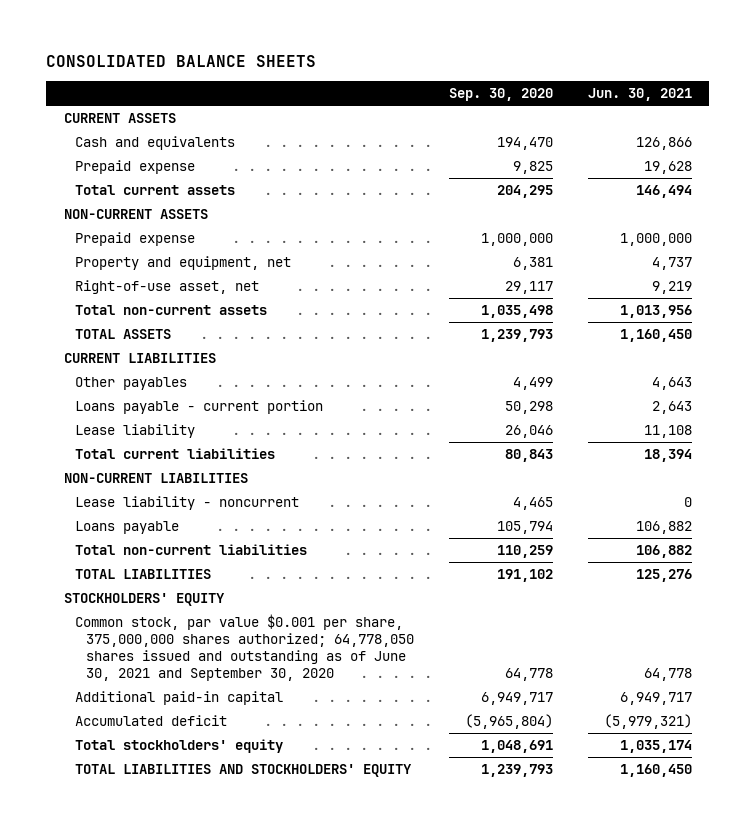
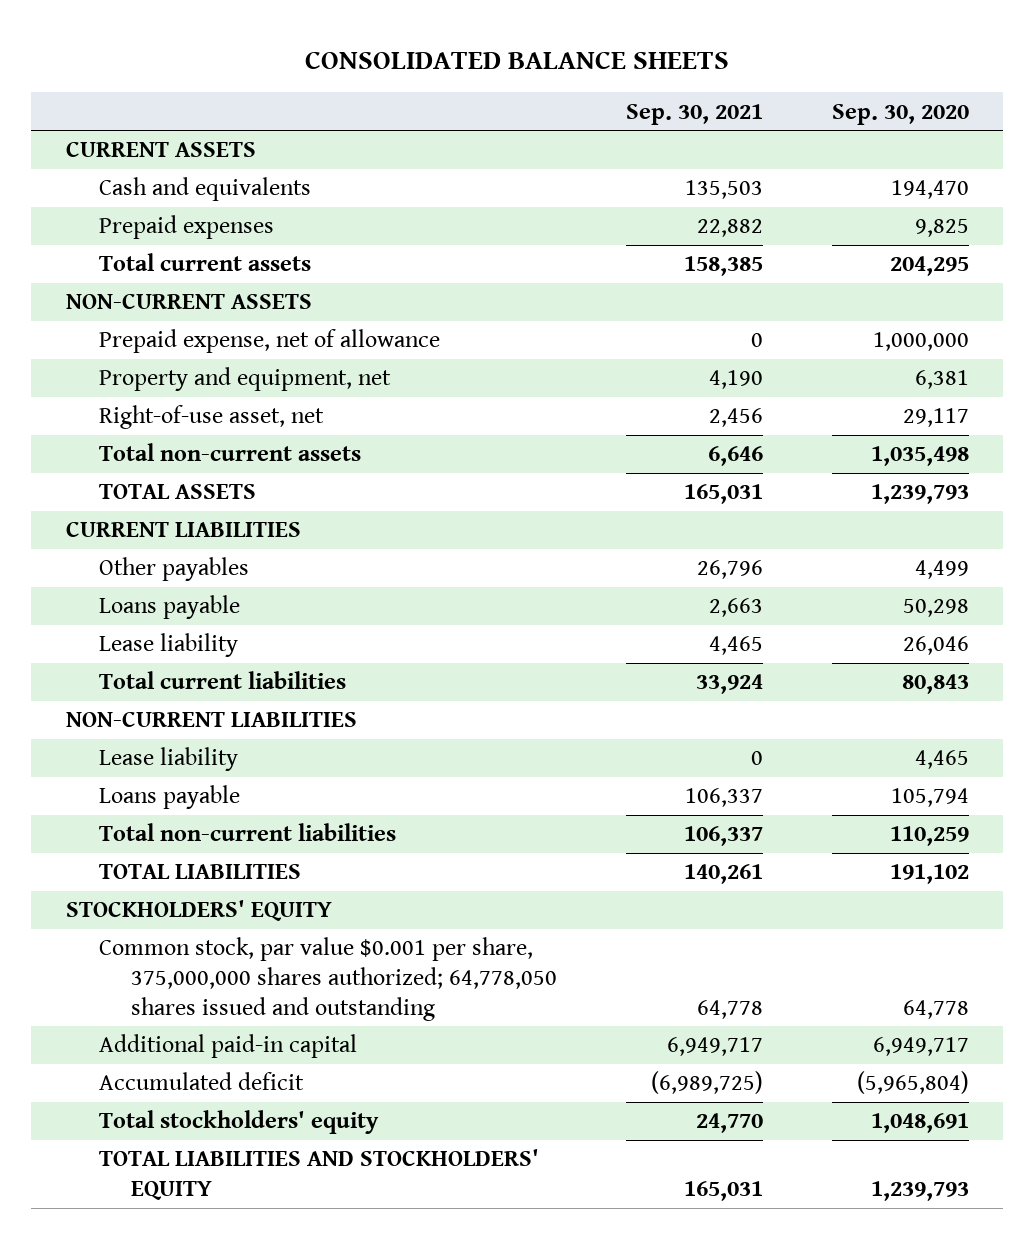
- | Sep. 30, 2020 | Jun. 30, 2021
+ | Sep. 30, 2021 | Sep. 30, 2020
- Prepaid expense | 9,825 | 19,628
+ Prepaid expenses | 22,882 | 9,825
- Prepaid expense | 1,000,000 | 1,000,000
+ Prepaid expense, net of allowance | 0 | 1,000,000
- Loans payable - current portion | 50,298 | 2,643
+ Loans payable | 2,663 | 50,298
- Lease liability - noncurrent | 4,465 | 0
+ Lease liability | 0 | 4,465
- Common stock, par value $0.001 per share, 375,000,000 shares authorized; 64,778,050 shares issued and outstanding as of June 30, 2021 and September 30, 2020 | 64,778 | 64,778
+ Common stock, par value $0.001 per share, 375,000,000 shares authorized; 64,778,050 shares issued and outstanding | 64,778 | 64,778

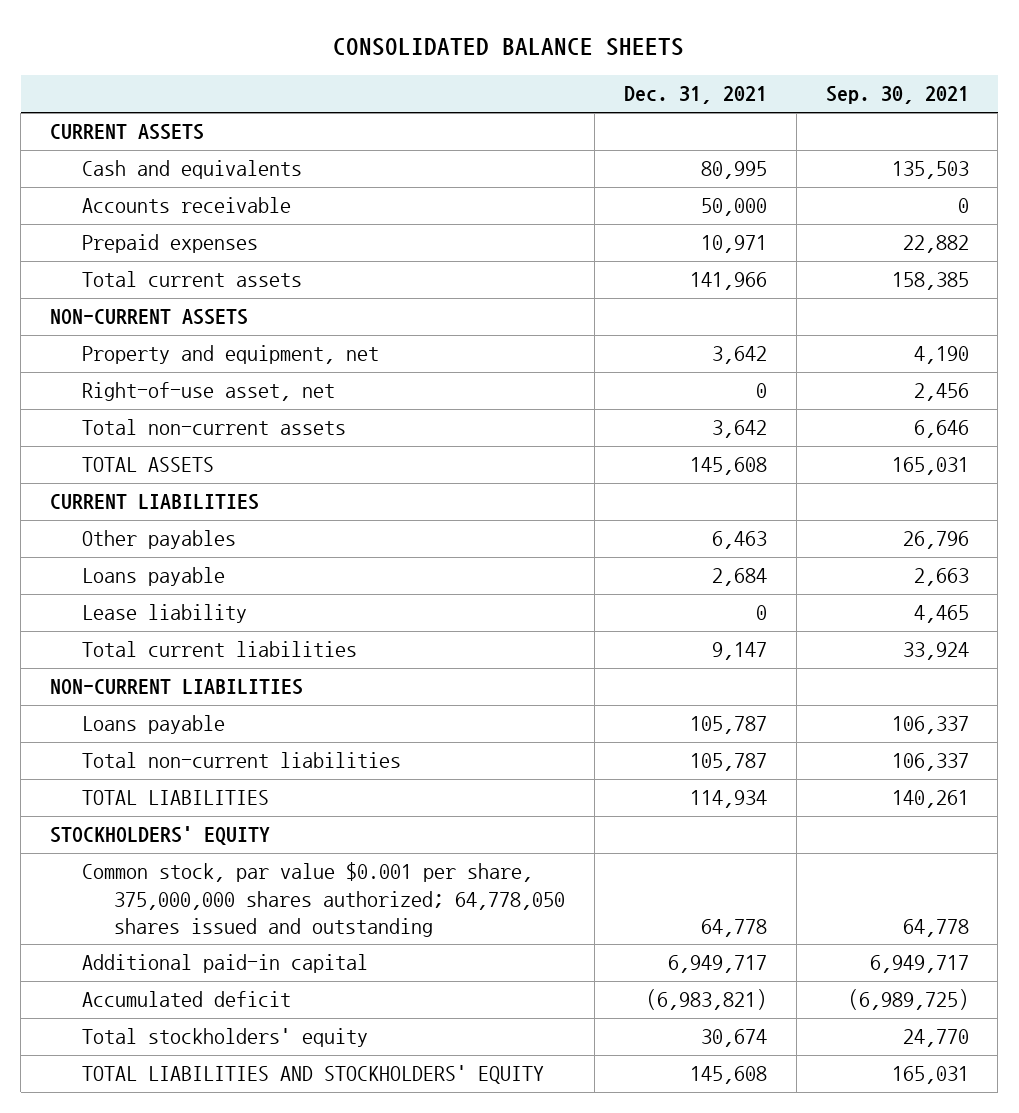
- | Sep. 30, 2021 | Sep. 30, 2020
+ | Dec. 31, 2021 | Sep. 30, 2021
+ Accounts receivable | 50,000 | 0
- Prepaid expense, net of allowance | 0 | 1,000,000
- Lease liability | 0 | 4,465

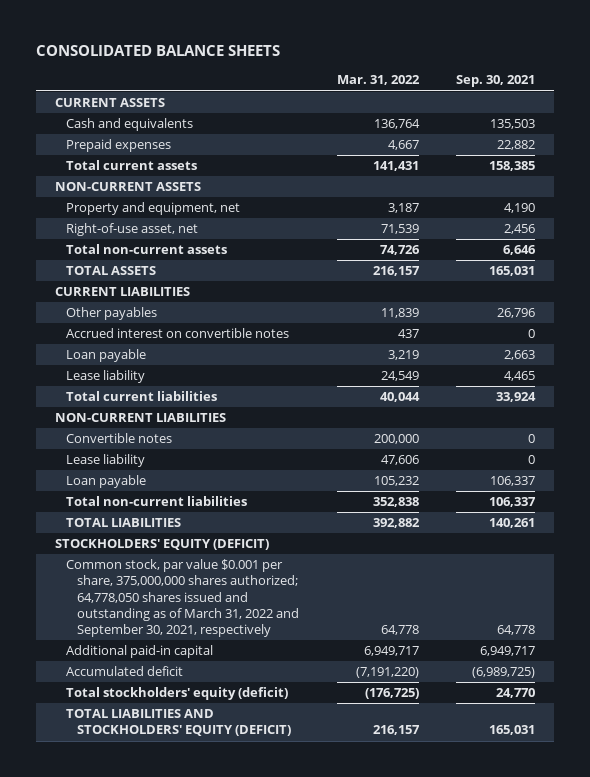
- | Dec. 31, 2021 | Sep. 30, 2021
+ | Mar. 31, 2022 | Sep. 30, 2021
- Accounts receivable | 50,000 | 0
- Loans payable | 2,684 | 2,663
+ Accrued interest on convertible notes | 437 | 0
+ Loan payable | 3,219 | 2,663
- Loans payable | 105,787 | 106,337
+ Convertible notes | 200,000 | 0
+ Lease liability | 47,606 | 0
+ Loan payable | 105,232 | 106,337
- STOCKHOLDERS' EQUITY
- Common stock, par value $0.001 per share, 375,000,000 shares authorized; 64,778,050 shares issued and outstanding | 64,778 | 64,778
+ STOCKHOLDERS' EQUITY (DEFICIT)
+ Common stock, par value $0.001 per share, 375,000,000 shares authorized; 64,778,050 shares issued and outstanding as of March 31, 2022 and September 30, 2021, respectively | 64,778 | 64,778
- Total stockholders' equity | 30,674 | 24,770
- TOTAL LIABILITIES AND STOCKHOLDERS' EQUITY | 145,608 | 165,031
+ Total stockholders' equity (deficit) | (176,725) | 24,770
+ TOTAL LIABILITIES AND STOCKHOLDERS' EQUITY (DEFICIT) | 216,157 | 165,031

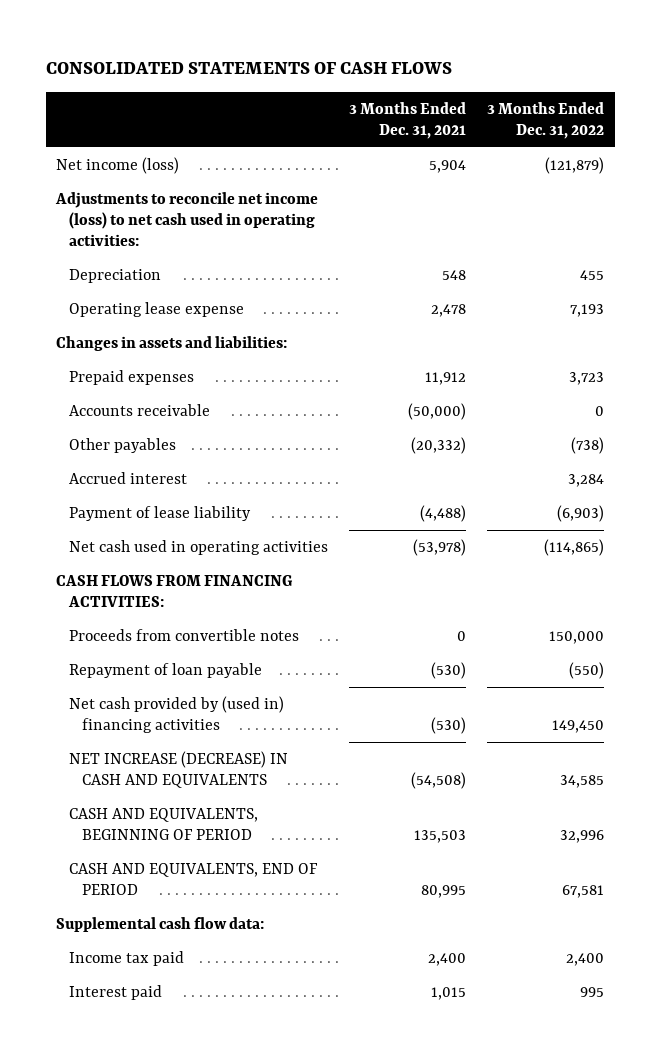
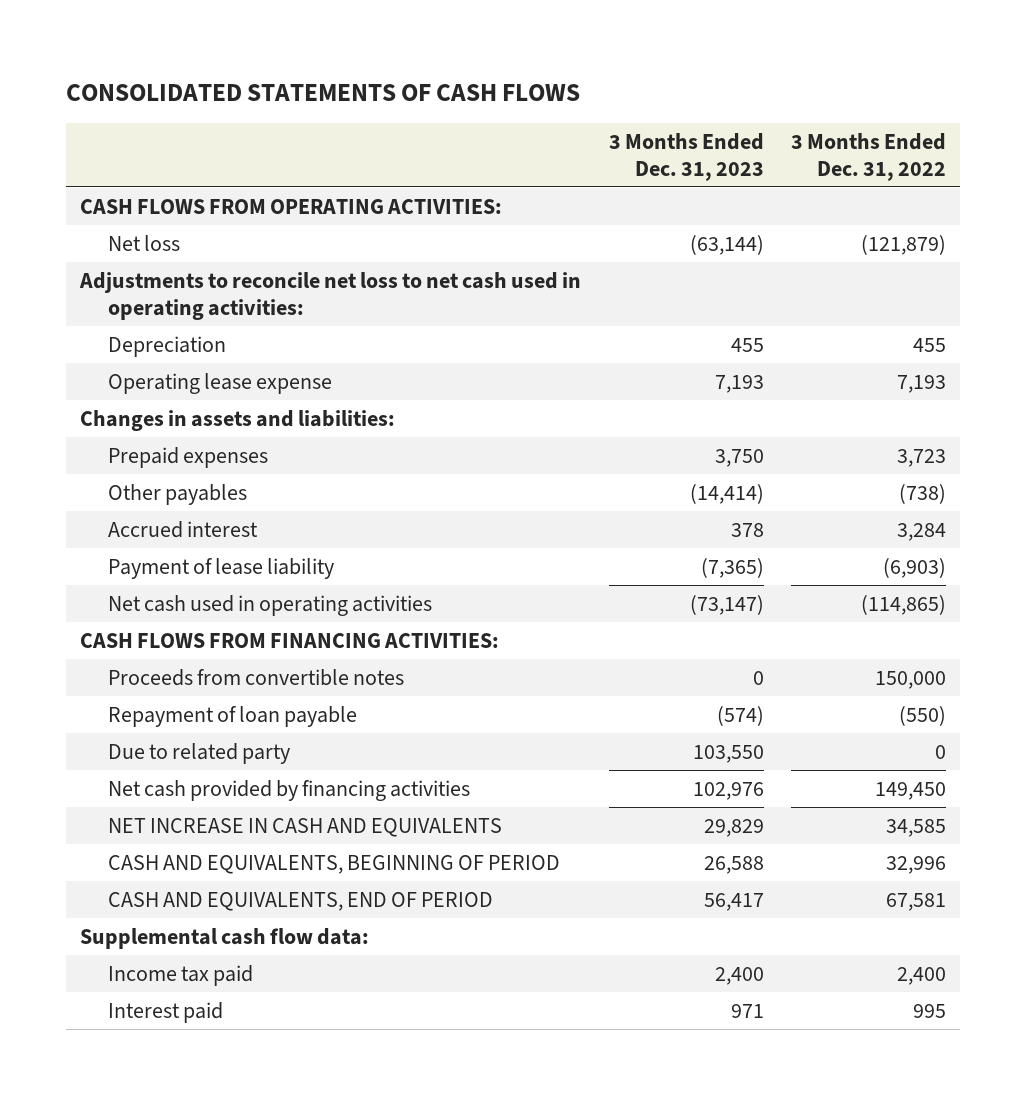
- | 3 Months Ended Dec. 31, 2021 | 3 Months Ended Dec. 31, 2022
+ | 3 Months Ended Dec. 31, 2023 | 3 Months Ended Dec. 31, 2022
- Net income (loss) | 5,904 | (121,879)
- Adjustments to reconcile net income (loss) to net cash used in operating activities:
+ CASH FLOWS FROM OPERATING ACTIVITIES:
+ Net loss | (63,144) | (121,879)
+ Adjustments to reconcile net loss to net cash used in operating activities:
- Accounts receivable | (50,000) | 0
- Net cash provided by (used in) financing activities | (530) | 149,450
- NET INCREASE (DECREASE) IN CASH AND EQUIVALENTS | (54,508) | 34,585
+ Due to related party | 103,550 | 0
+ Net cash provided by financing activities | 102,976 | 149,450
+ NET INCREASE IN CASH AND EQUIVALENTS | 29,829 | 34,585

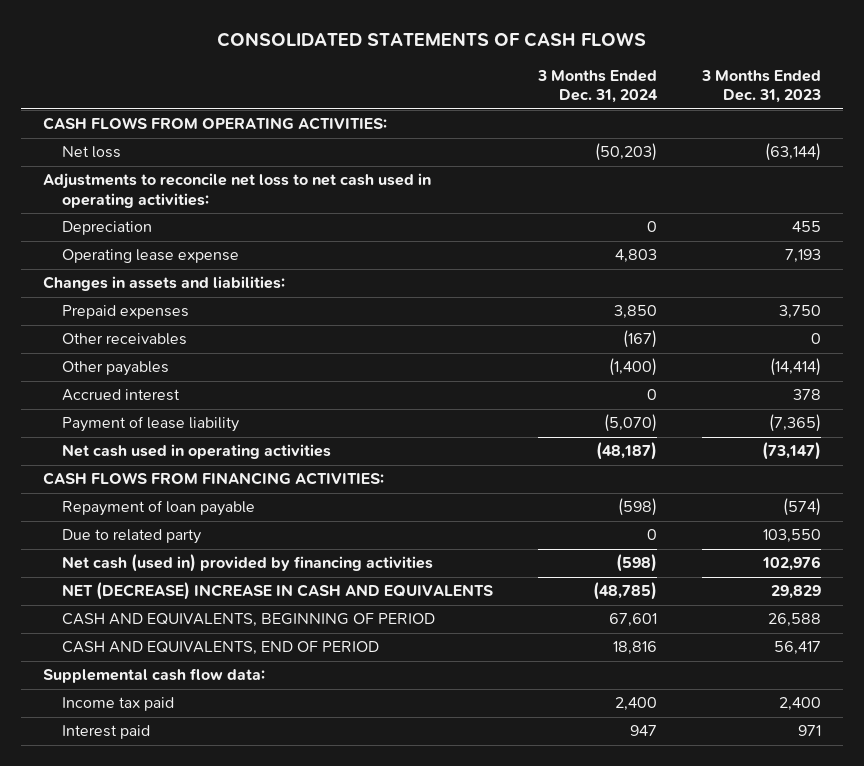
- | 3 Months Ended Dec. 31, 2023 | 3 Months Ended Dec. 31, 2022
+ | 3 Months Ended Dec. 31, 2024 | 3 Months Ended Dec. 31, 2023
+ Other receivables | (167) | 0
- Proceeds from convertible notes | 0 | 150,000
- Net cash provided by financing activities | 102,976 | 149,450
- NET INCREASE IN CASH AND EQUIVALENTS | 29,829 | 34,585
+ Net cash (used in) provided by financing activities | (598) | 102,976
+ NET (DECREASE) INCREASE IN CASH AND EQUIVALENTS | (48,785) | 29,829

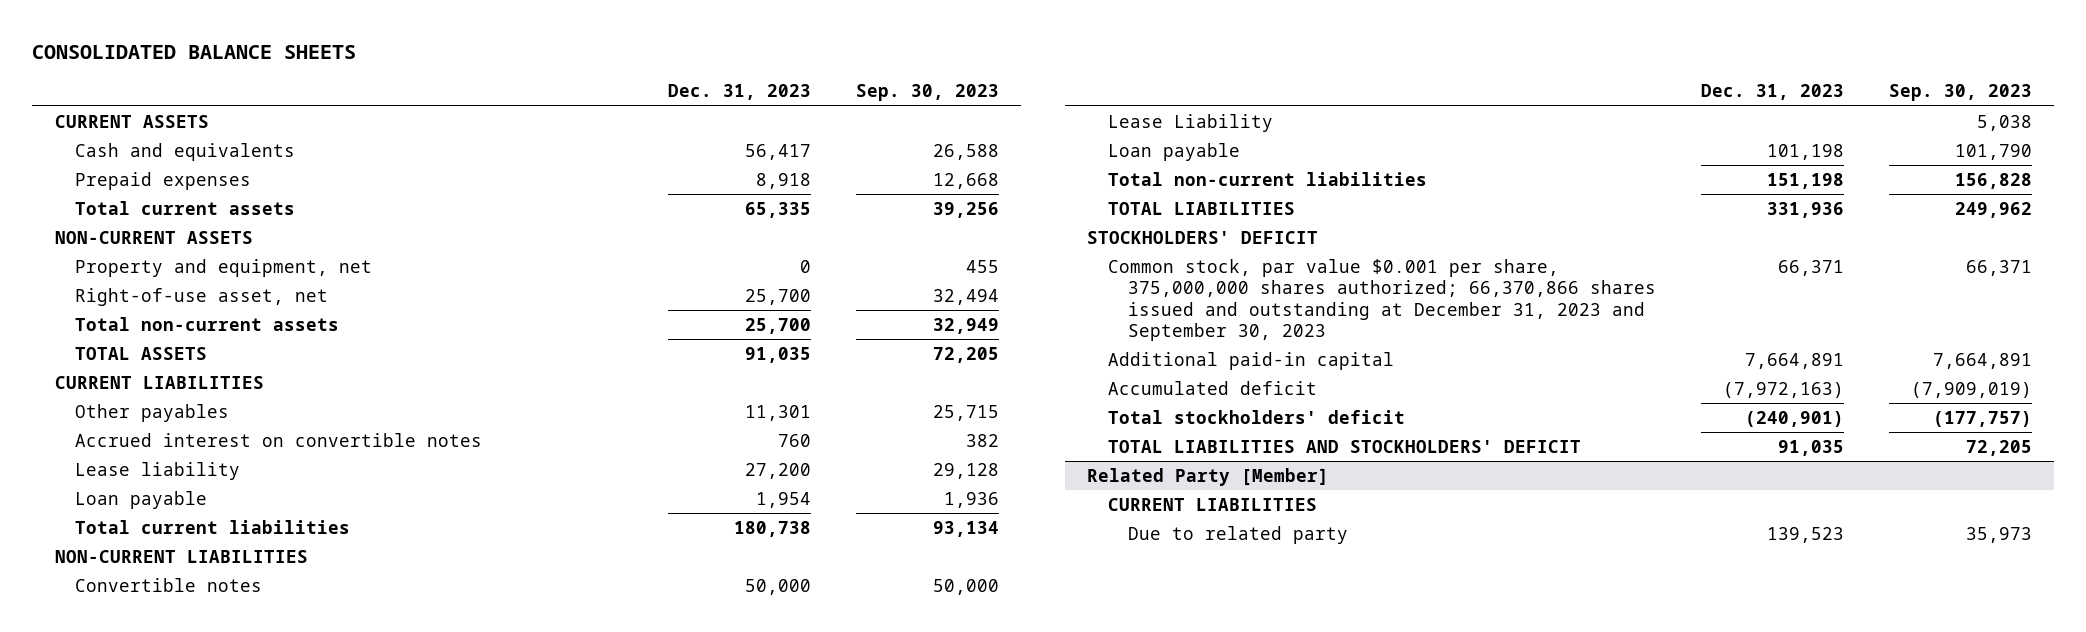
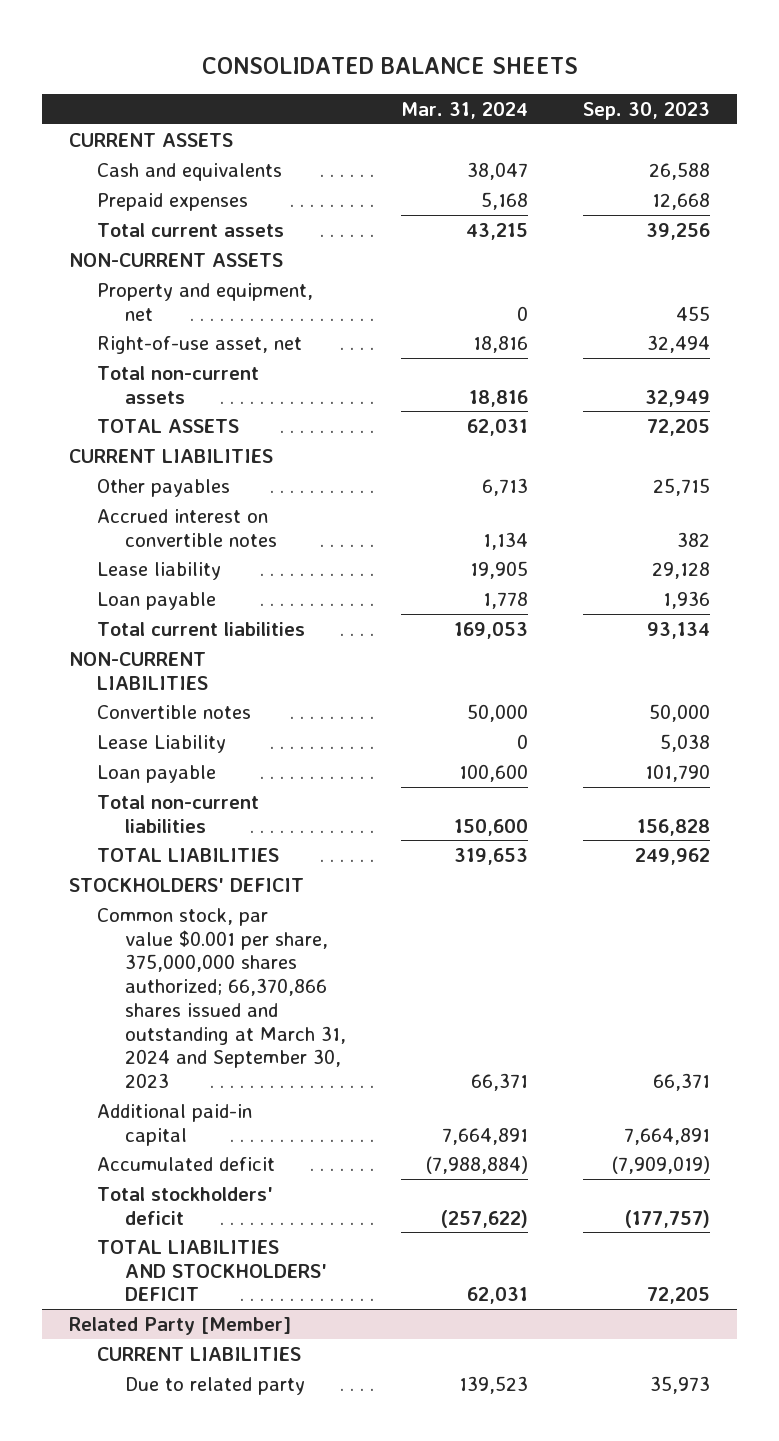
- | Dec. 31, 2023 | Sep. 30, 2023
+ | Mar. 31, 2024 | Sep. 30, 2023
- Common stock, par value $0.001 per share, 375,000,000 shares authorized; 66,370,866 shares issued and outstanding at December 31, 2023 and September 30, 2023 | 66,371 | 66,371
+ Common stock, par value $0.001 per share, 375,000,000 shares authorized; 66,370,866 shares issued and outstanding at March 31, 2024 and September 30, 2023 | 66,371 | 66,371

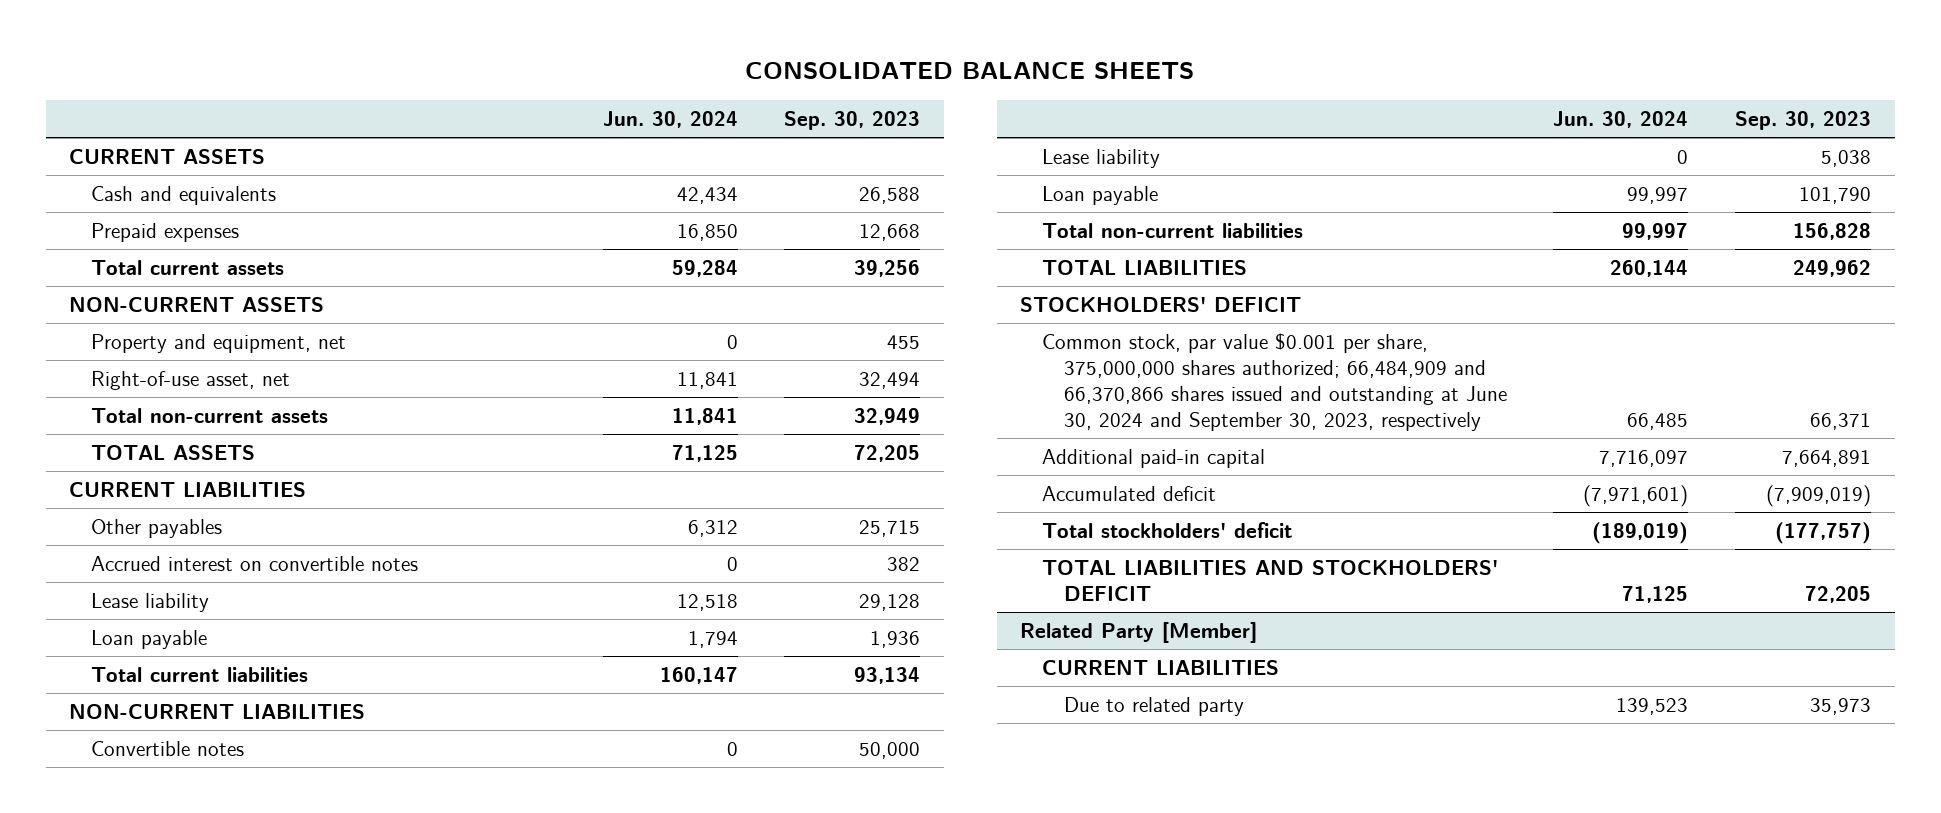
- | Mar. 31, 2024 | Sep. 30, 2023
+ | Jun. 30, 2024 | Sep. 30, 2023
- Lease Liability | 0 | 5,038
+ Lease liability | 0 | 5,038
- Common stock, par value $0.001 per share, 375,000,000 shares authorized; 66,370,866 shares issued and outstanding at March 31, 2024 and September 30, 2023 | 66,371 | 66,371
+ Common stock, par value $0.001 per share, 375,000,000 shares authorized; 66,484,909 and 66,370,866 shares issued and outstanding at June 30, 2024 and September 30, 2023, respectively | 66,485 | 66,371

